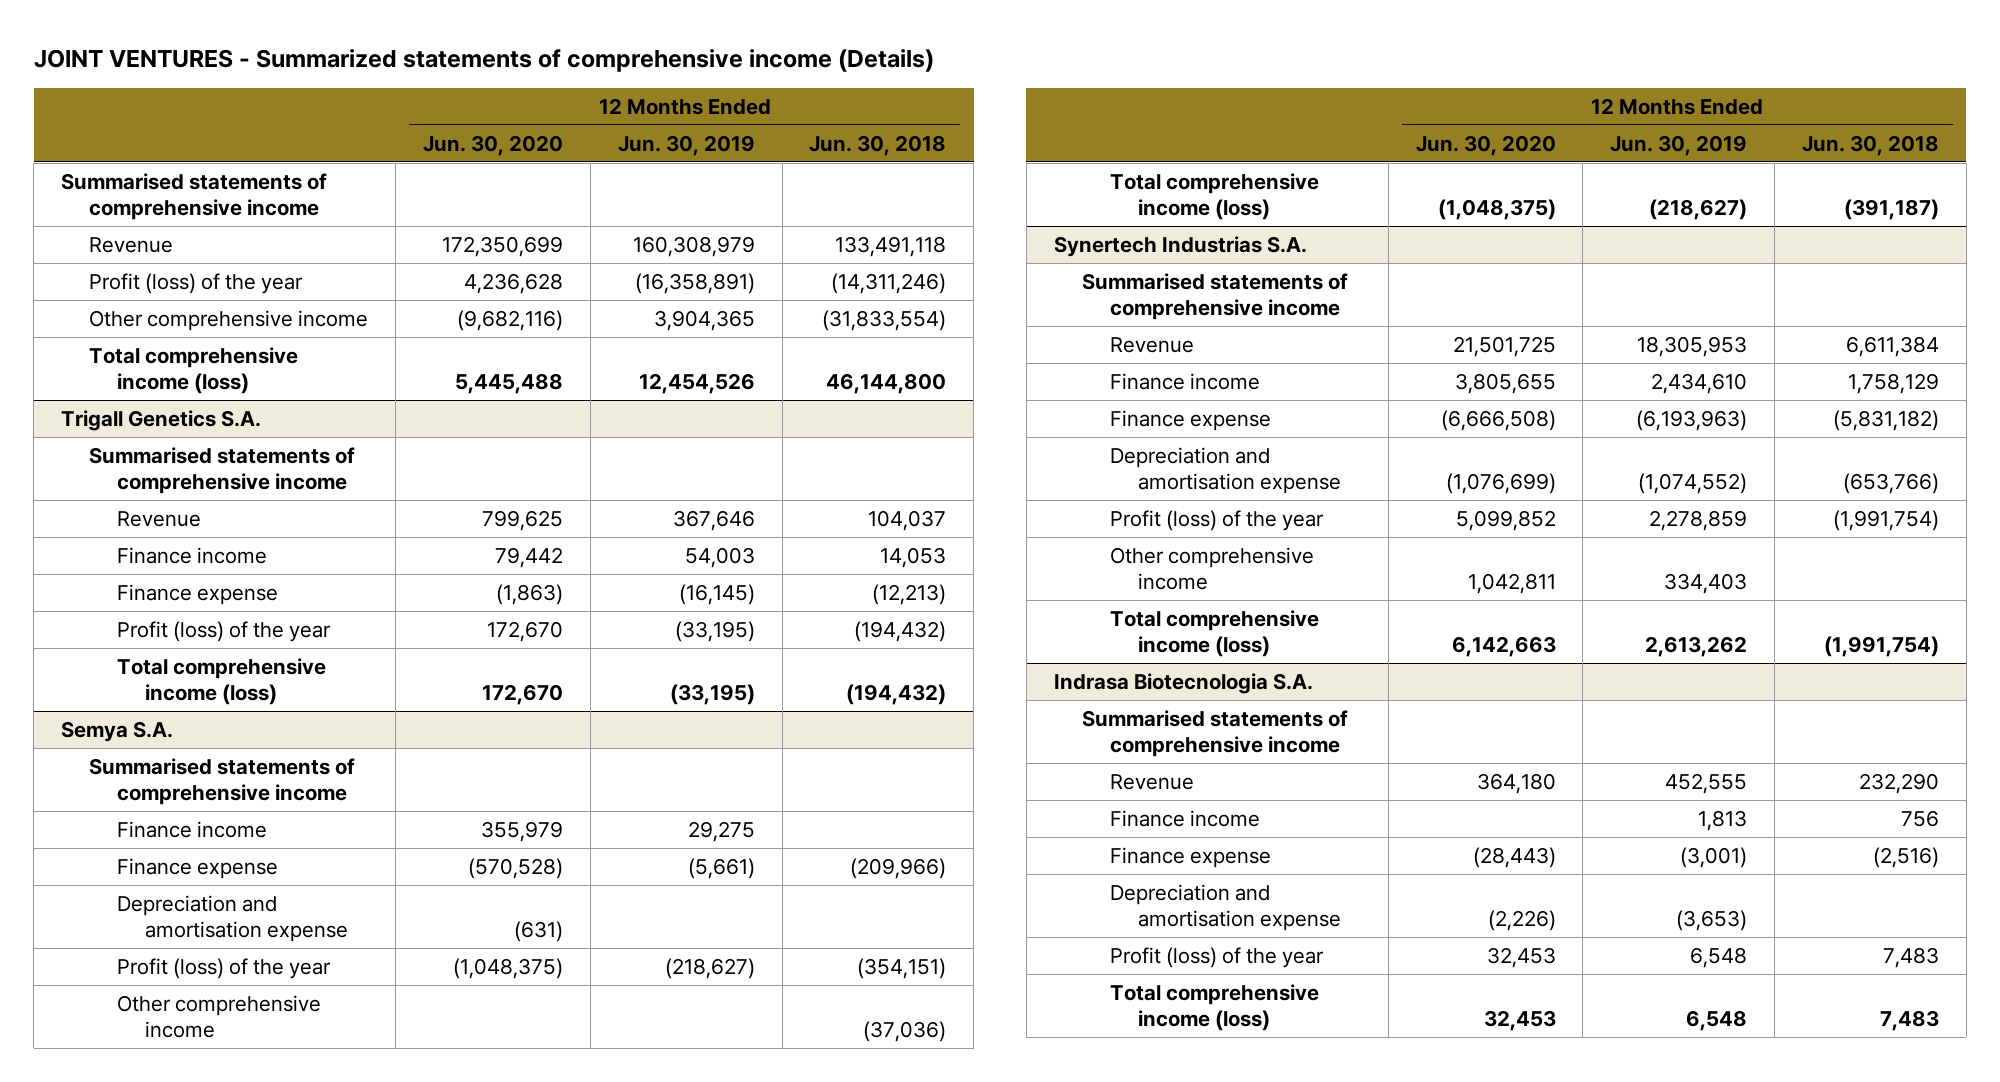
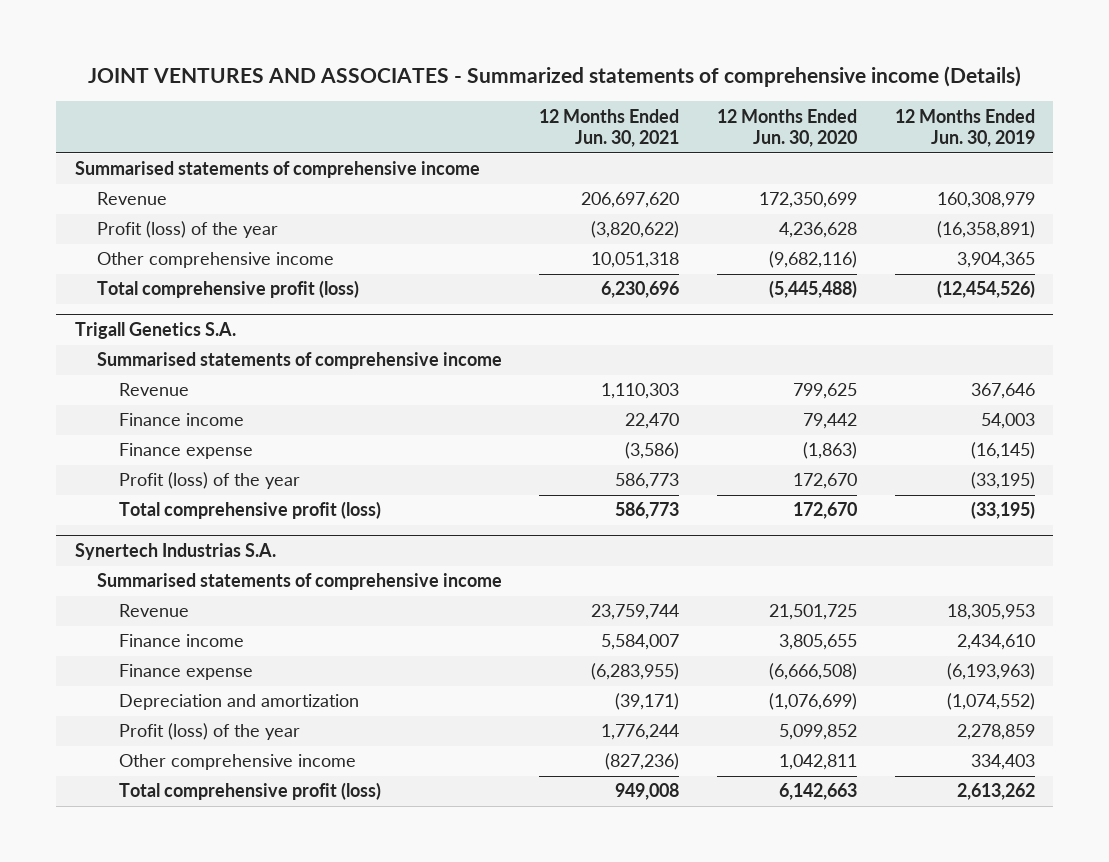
- JOINT VENTURES - Summarized statements of comprehensive income (Details)
+ JOINT VENTURES AND ASSOCIATES - Summarized statements of comprehensive income (Details)
- | 12 Months Ended Jun. 30, 2020 | 12 Months Ended Jun. 30, 2019 | 12 Months Ended Jun. 30, 2018
+ | 12 Months Ended Jun. 30, 2021 | 12 Months Ended Jun. 30, 2020 | 12 Months Ended Jun. 30, 2019
- Total comprehensive income (loss) | 5,445,488 | 12,454,526 | 46,144,800
+ Total comprehensive profit (loss) | 6,230,696 | (5,445,488) | (12,454,526)
@ Trigall Genetics S.A.
- Total comprehensive income (loss) | 172,670 | (33,195) | (194,432)
- Semya S.A.
- Summarised statements of comprehensive income
- Finance income | 355,979 | 29,275 |
- Finance expense | (570,528) | (5,661) | (209,966)
- Depreciation and amortisation expense | (631) | |
- Profit (loss) of the year | (1,048,375) | (218,627) | (354,151)
- Other comprehensive income | | | (37,036)
- Total comprehensive income (loss) | (1,048,375) | (218,627) | (391,187)
@ Trigall Genetics S.A.
+ Total comprehensive profit (loss) | 586,773 | 172,670 | (33,195)
@ Synertech Industrias S.A.
- Depreciation and amortisation expense | (1,076,699) | (1,074,552) | (653,766)
+ Depreciation and amortization | (39,171) | (1,076,699) | (1,074,552)
- Total comprehensive income (loss) | 6,142,663 | 2,613,262 | (1,991,754)
- Indrasa Biotecnologia S.A.
- Summarised statements of comprehensive income
- Revenue | 364,180 | 452,555 | 232,290
- Finance income | | 1,813 | 756
- Finance expense | (28,443) | (3,001) | (2,516)
- Depreciation and amortisation expense | (2,226) | (3,653) |
- Profit (loss) of the year | 32,453 | 6,548 | 7,483
- Total comprehensive income (loss) | 32,453 | 6,548 | 7,483
@ Synertech Industrias S.A.
+ Total comprehensive profit (loss) | 949,008 | 6,142,663 | 2,613,262

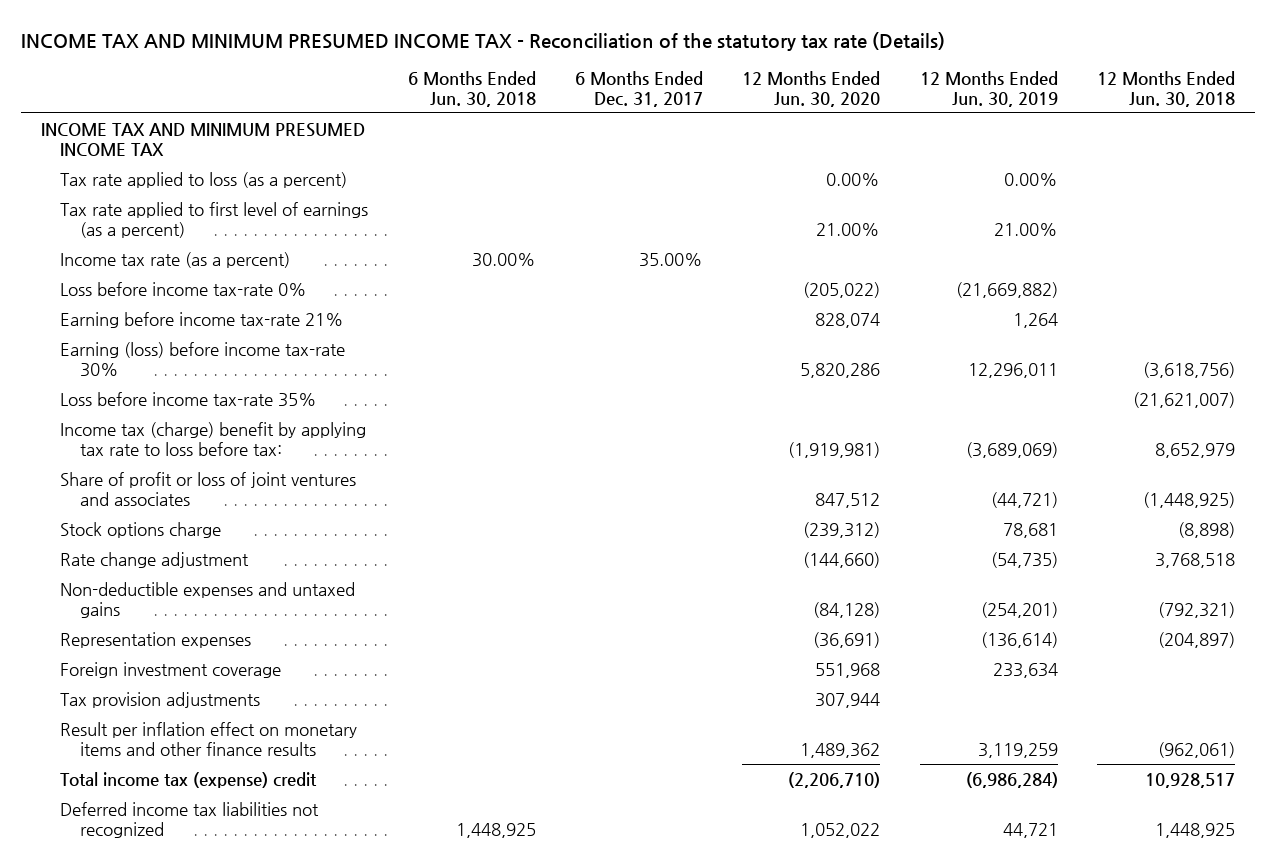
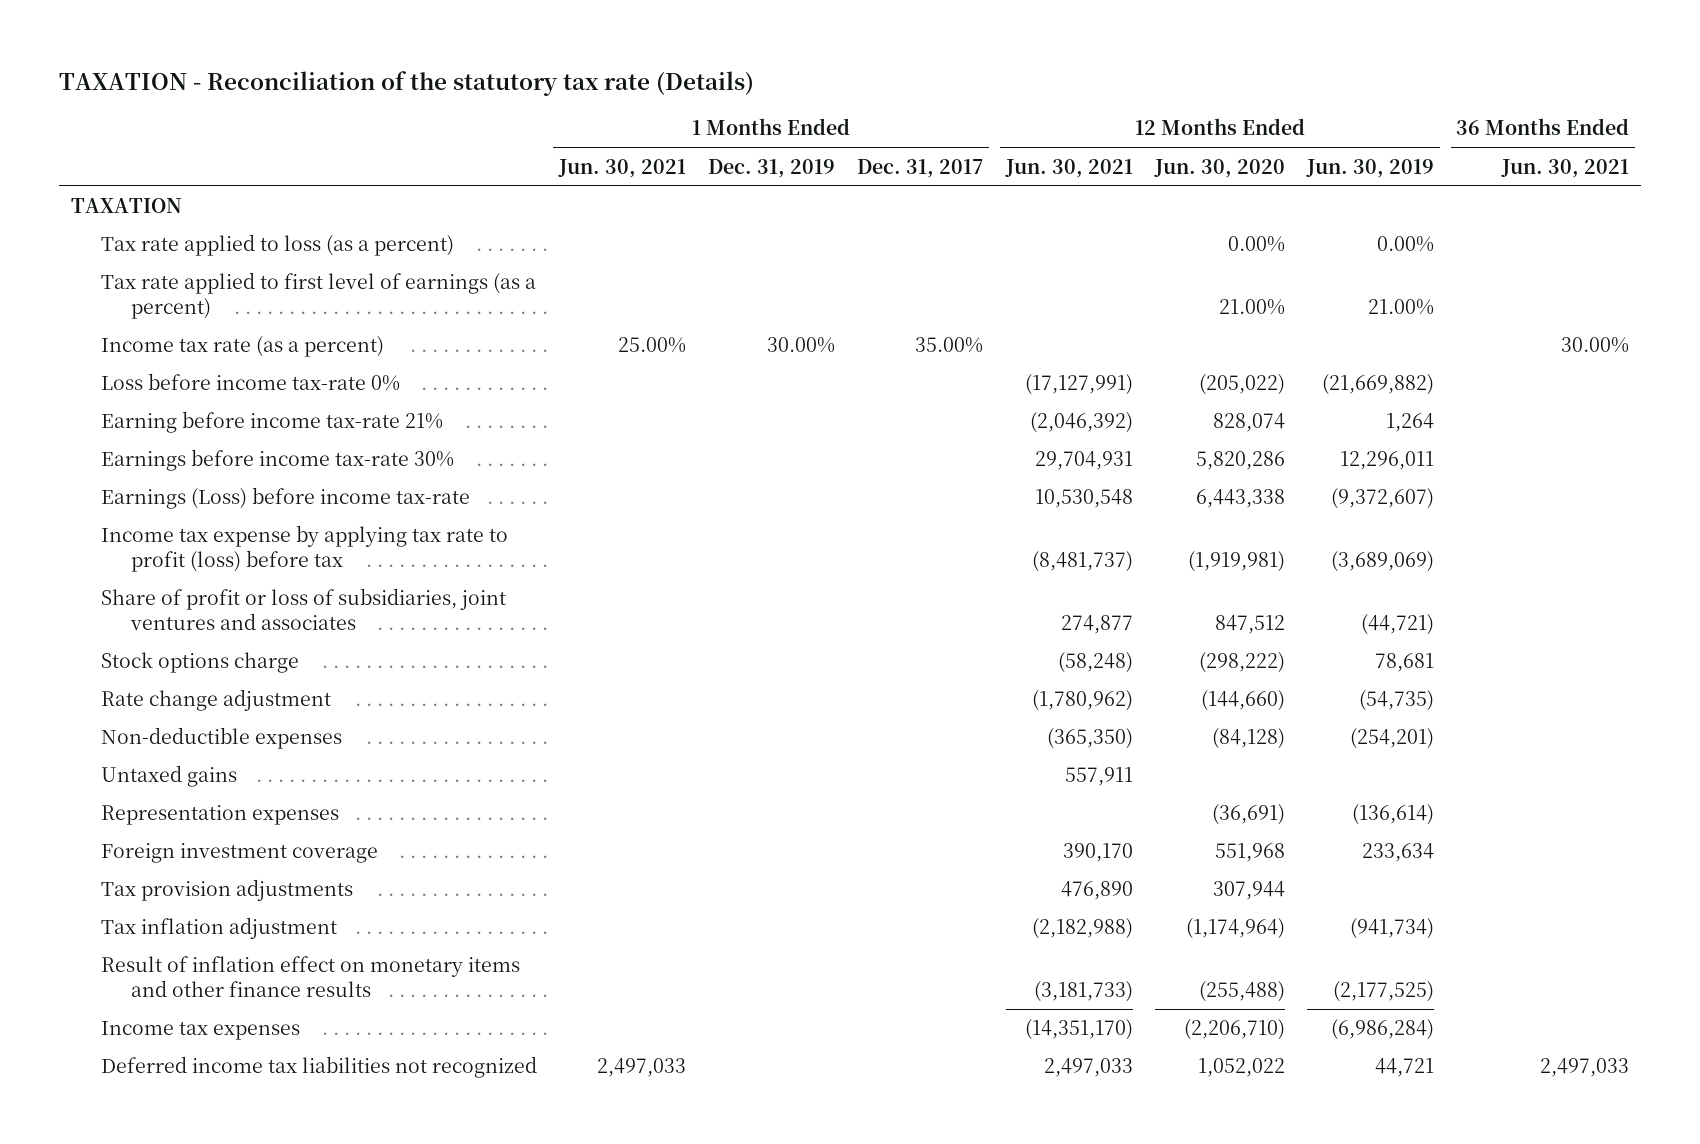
- INCOME TAX AND MINIMUM PRESUMED INCOME TAX - Reconciliation of the statutory tax rate (Details)
+ TAXATION - Reconciliation of the statutory tax rate (Details)
- | 6 Months Ended Jun. 30, 2018 | 6 Months Ended Dec. 31, 2017 | 12 Months Ended Jun. 30, 2020 | 12 Months Ended Jun. 30, 2019 | 12 Months Ended Jun. 30, 2018
+ | 1 Months Ended Jun. 30, 2021 | 1 Months Ended Dec. 31, 2019 | 1 Months Ended Dec. 31, 2017 | 12 Months Ended Jun. 30, 2021 | 12 Months Ended Jun. 30, 2020 | 12 Months Ended Jun. 30, 2019 | 36 Months Ended Jun. 30, 2021
- INCOME TAX AND MINIMUM PRESUMED INCOME TAX
+ TAXATION
- Earning (loss) before income tax-rate 30% | | | 5,820,286 | 12,296,011 | (3,618,756)
- Loss before income tax-rate 35% | | | | | (21,621,007)
- Income tax (charge) benefit by applying tax rate to loss before tax: | | | (1,919,981) | (3,689,069) | 8,652,979
- Share of profit or loss of joint ventures and associates | | | 847,512 | (44,721) | (1,448,925)
- Stock options charge | | | (239,312) | 78,681 | (8,898)
+ Earnings before income tax-rate 30% | | | | 29,704,931 | 5,820,286 | 12,296,011 |
+ Earnings (Loss) before income tax-rate | | | | 10,530,548 | 6,443,338 | (9,372,607) |
+ Income tax expense by applying tax rate to profit (loss) before tax | | | | (8,481,737) | (1,919,981) | (3,689,069) |
+ Share of profit or loss of subsidiaries, joint ventures and associates | | | | 274,877 | 847,512 | (44,721) |
+ Stock options charge | | | | (58,248) | (298,222) | 78,681 |
- Non-deductible expenses and untaxed gains | | | (84,128) | (254,201) | (792,321)
+ Non-deductible expenses | | | | (365,350) | (84,128) | (254,201) |
+ Untaxed gains | | | | 557,911 | | |
- Result per inflation effect on monetary items and other finance results | | | 1,489,362 | 3,119,259 | (962,061)
- Total income tax (expense) credit | | | (2,206,710) | (6,986,284) | 10,928,517
+ Tax inflation adjustment | | | | (2,182,988) | (1,174,964) | (941,734) |
+ Result of inflation effect on monetary items and other finance results | | | | (3,181,733) | (255,488) | (2,177,525) |
+ Income tax expenses | | | | (14,351,170) | (2,206,710) | (6,986,284) |

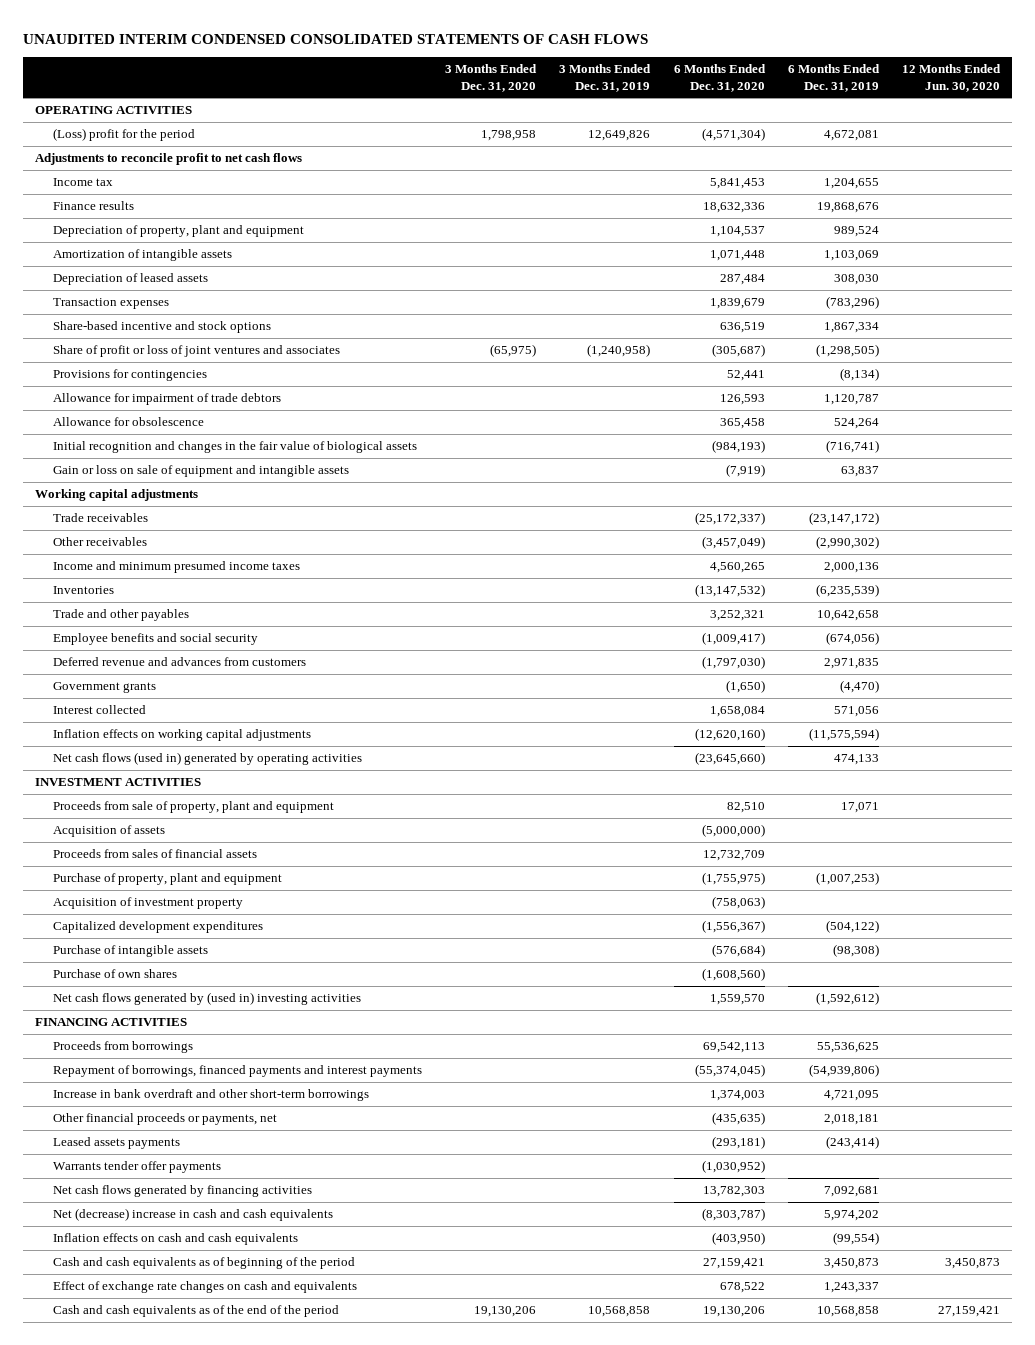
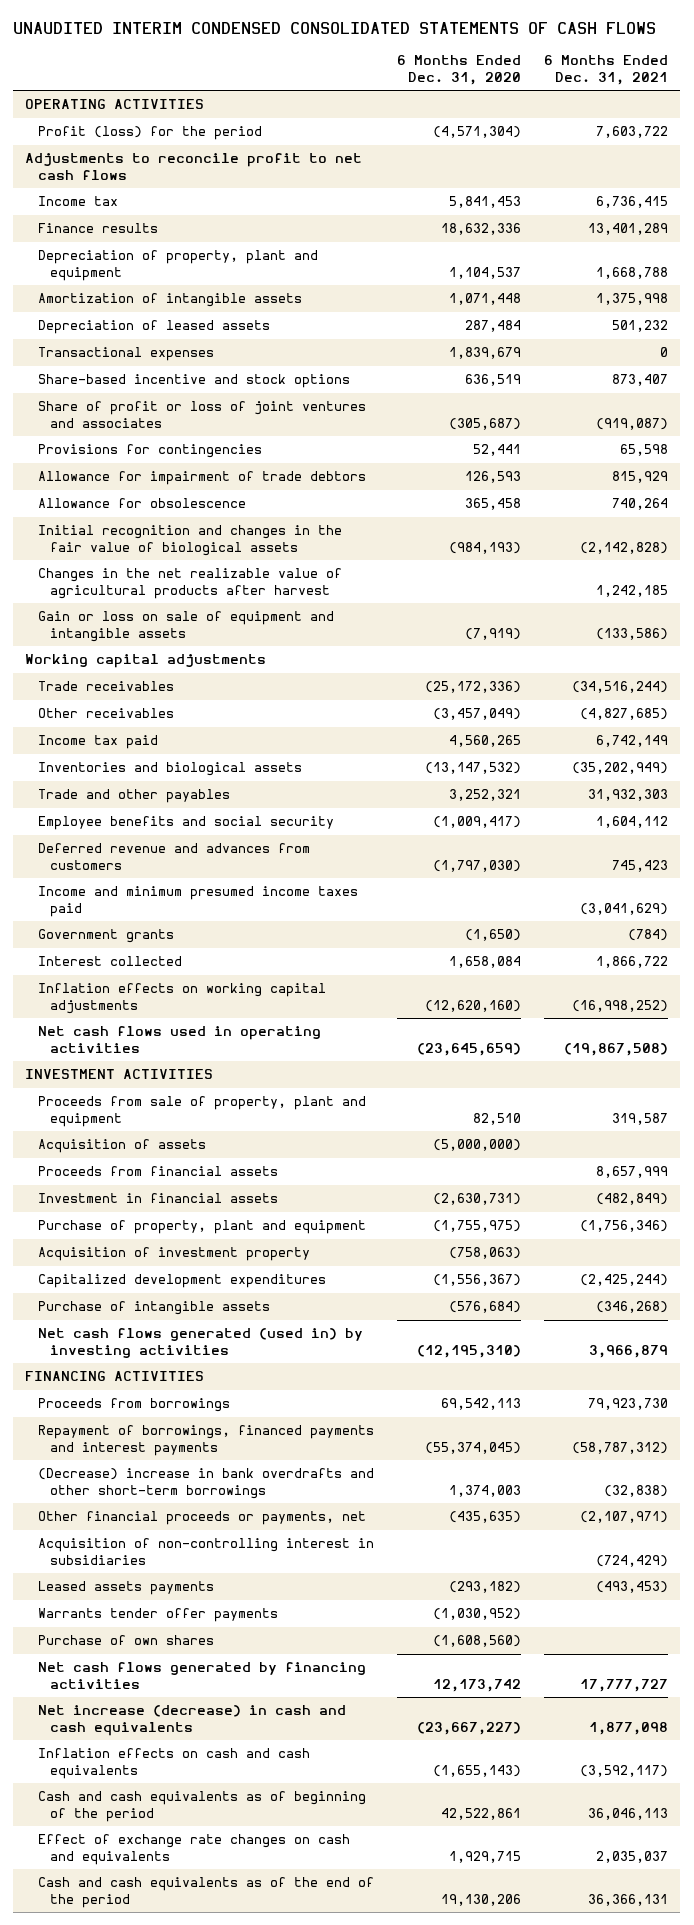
- | 3 Months Ended Dec. 31, 2020 | 3 Months Ended Dec. 31, 2019 | 6 Months Ended Dec. 31, 2020 | 6 Months Ended Dec. 31, 2019 | 12 Months Ended Jun. 30, 2020
+ | 6 Months Ended Dec. 31, 2020 | 6 Months Ended Dec. 31, 2021
- (Loss) profit for the period | 1,798,958 | 12,649,826 | (4,571,304) | 4,672,081 |
+ Profit (loss) for the period | (4,571,304) | 7,603,722
- Transaction expenses | | | 1,839,679 | (783,296) |
+ Transactional expenses | 1,839,679 | 0
+ Changes in the net realizable value of agricultural products after harvest | | 1,242,185
- Trade receivables | | | (25,172,337) | (23,147,172) |
+ Trade receivables | (25,172,336) | (34,516,244)
- Income and minimum presumed income taxes | | | 4,560,265 | 2,000,136 |
- Inventories | | | (13,147,532) | (6,235,539) |
+ Income tax paid | 4,560,265 | 6,742,149
+ Inventories and biological assets | (13,147,532) | (35,202,949)
+ Income and minimum presumed income taxes paid | | (3,041,629)
- Net cash flows (used in) generated by operating activities | | | (23,645,660) | 474,133 |
+ Net cash flows used in operating activities | (23,645,659) | (19,867,508)
- Proceeds from sales of financial assets | | | 12,732,709 | |
+ Proceeds from financial assets | | 8,657,999
+ Investment in financial assets | (2,630,731) | (482,849)
- Net cash flows generated by (used in) investing activities | | | 1,559,570 | (1,592,612) |
+ Net cash flows generated (used in) by investing activities | (12,195,310) | 3,966,879
- Increase in bank overdraft and other short-term borrowings | | | 1,374,003 | 4,721,095 |
+ (Decrease) increase in bank overdrafts and other short-term borrowings | 1,374,003 | (32,838)
- Leased assets payments | | | (293,181) | (243,414) |
+ Acquisition of non-controlling interest in subsidiaries | | (724,429)
+ Leased assets payments | (293,182) | (493,453)
- Net cash flows generated by financing activities | | | 13,782,303 | 7,092,681 |
- Net (decrease) increase in cash and cash equivalents | | | (8,303,787) | 5,974,202 |
- Inflation effects on cash and cash equivalents | | | (403,950) | (99,554) |
- Cash and cash equivalents as of beginning of the period | | | 27,159,421 | 3,450,873 | 3,450,873
- Effect of exchange rate changes on cash and equivalents | | | 678,522 | 1,243,337 |
moved down: Purchase of own shares | (1,608,560) |
+ Net cash flows generated by financing activities | 12,173,742 | 17,777,727
+ Net increase (decrease) in cash and cash equivalents | (23,667,227) | 1,877,098
+ Inflation effects on cash and cash equivalents | (1,655,143) | (3,592,117)
+ Cash and cash equivalents as of beginning of the period | 42,522,861 | 36,046,113
+ Effect of exchange rate changes on cash and equivalents | 1,929,715 | 2,035,037

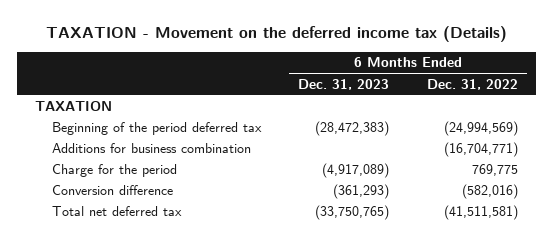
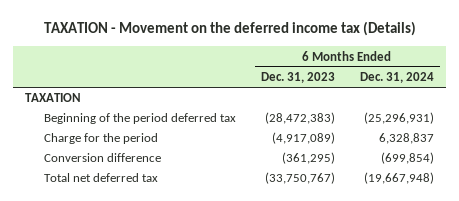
- | 6 Months Ended Dec. 31, 2023 | 6 Months Ended Dec. 31, 2022
+ | 6 Months Ended Dec. 31, 2023 | 6 Months Ended Dec. 31, 2024
- Additions for business combination | | (16,704,771)
- Conversion difference | (361,293) | (582,016)
- Total net deferred tax | (33,750,765) | (41,511,581)
+ Conversion difference | (361,295) | (699,854)
+ Total net deferred tax | (33,750,767) | (19,667,948)

